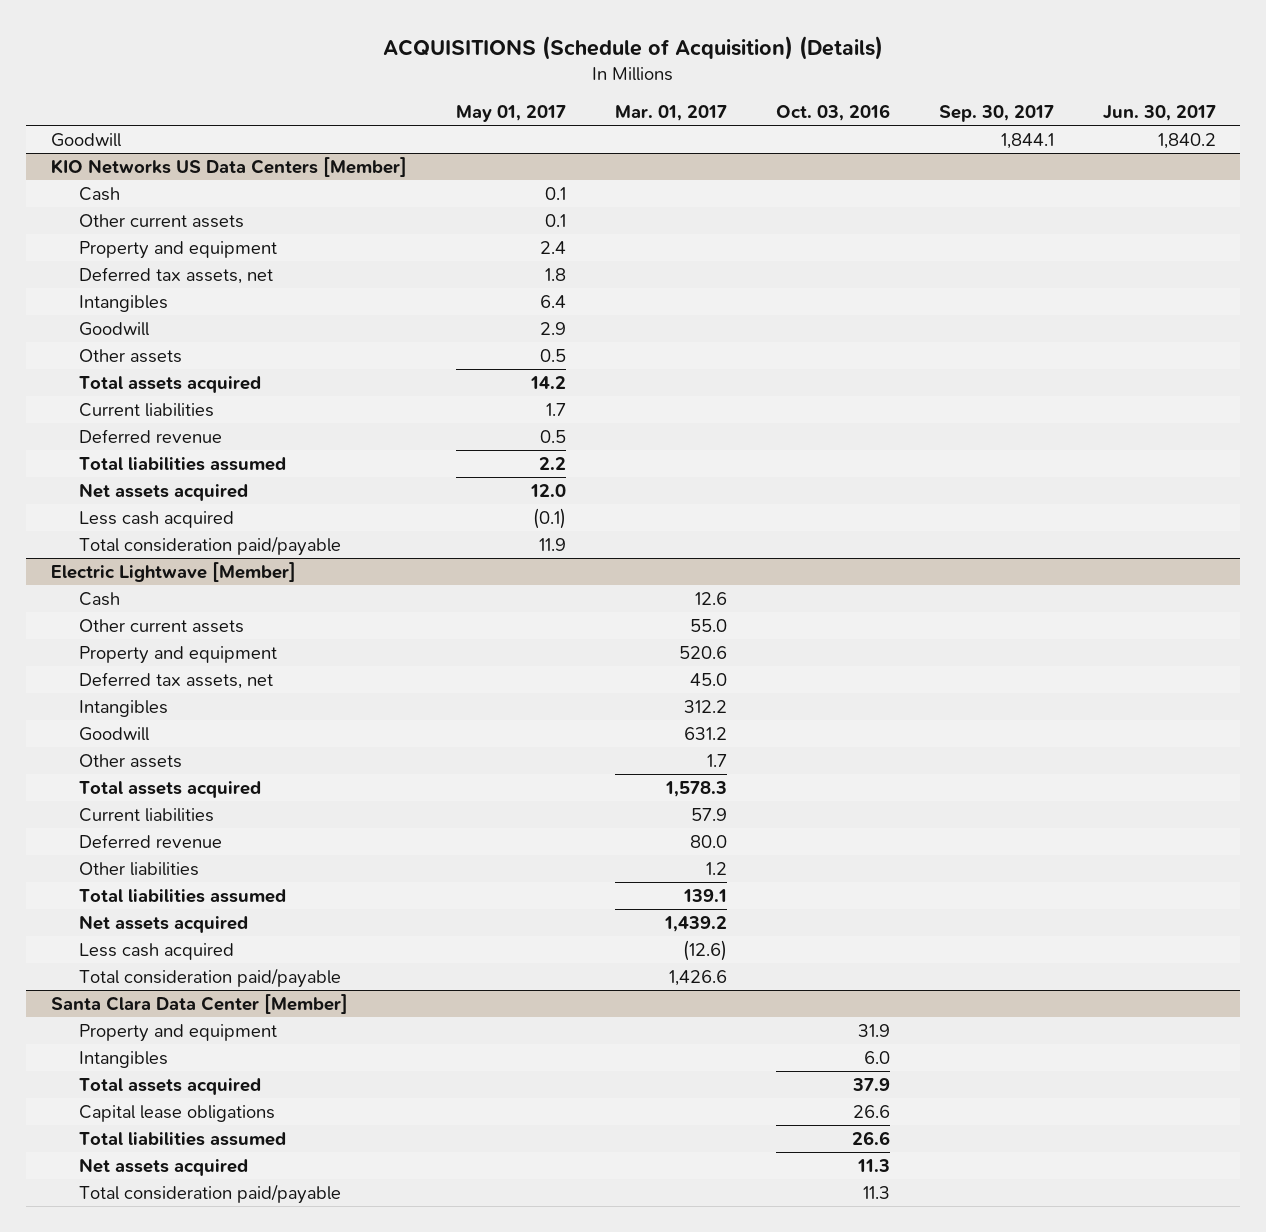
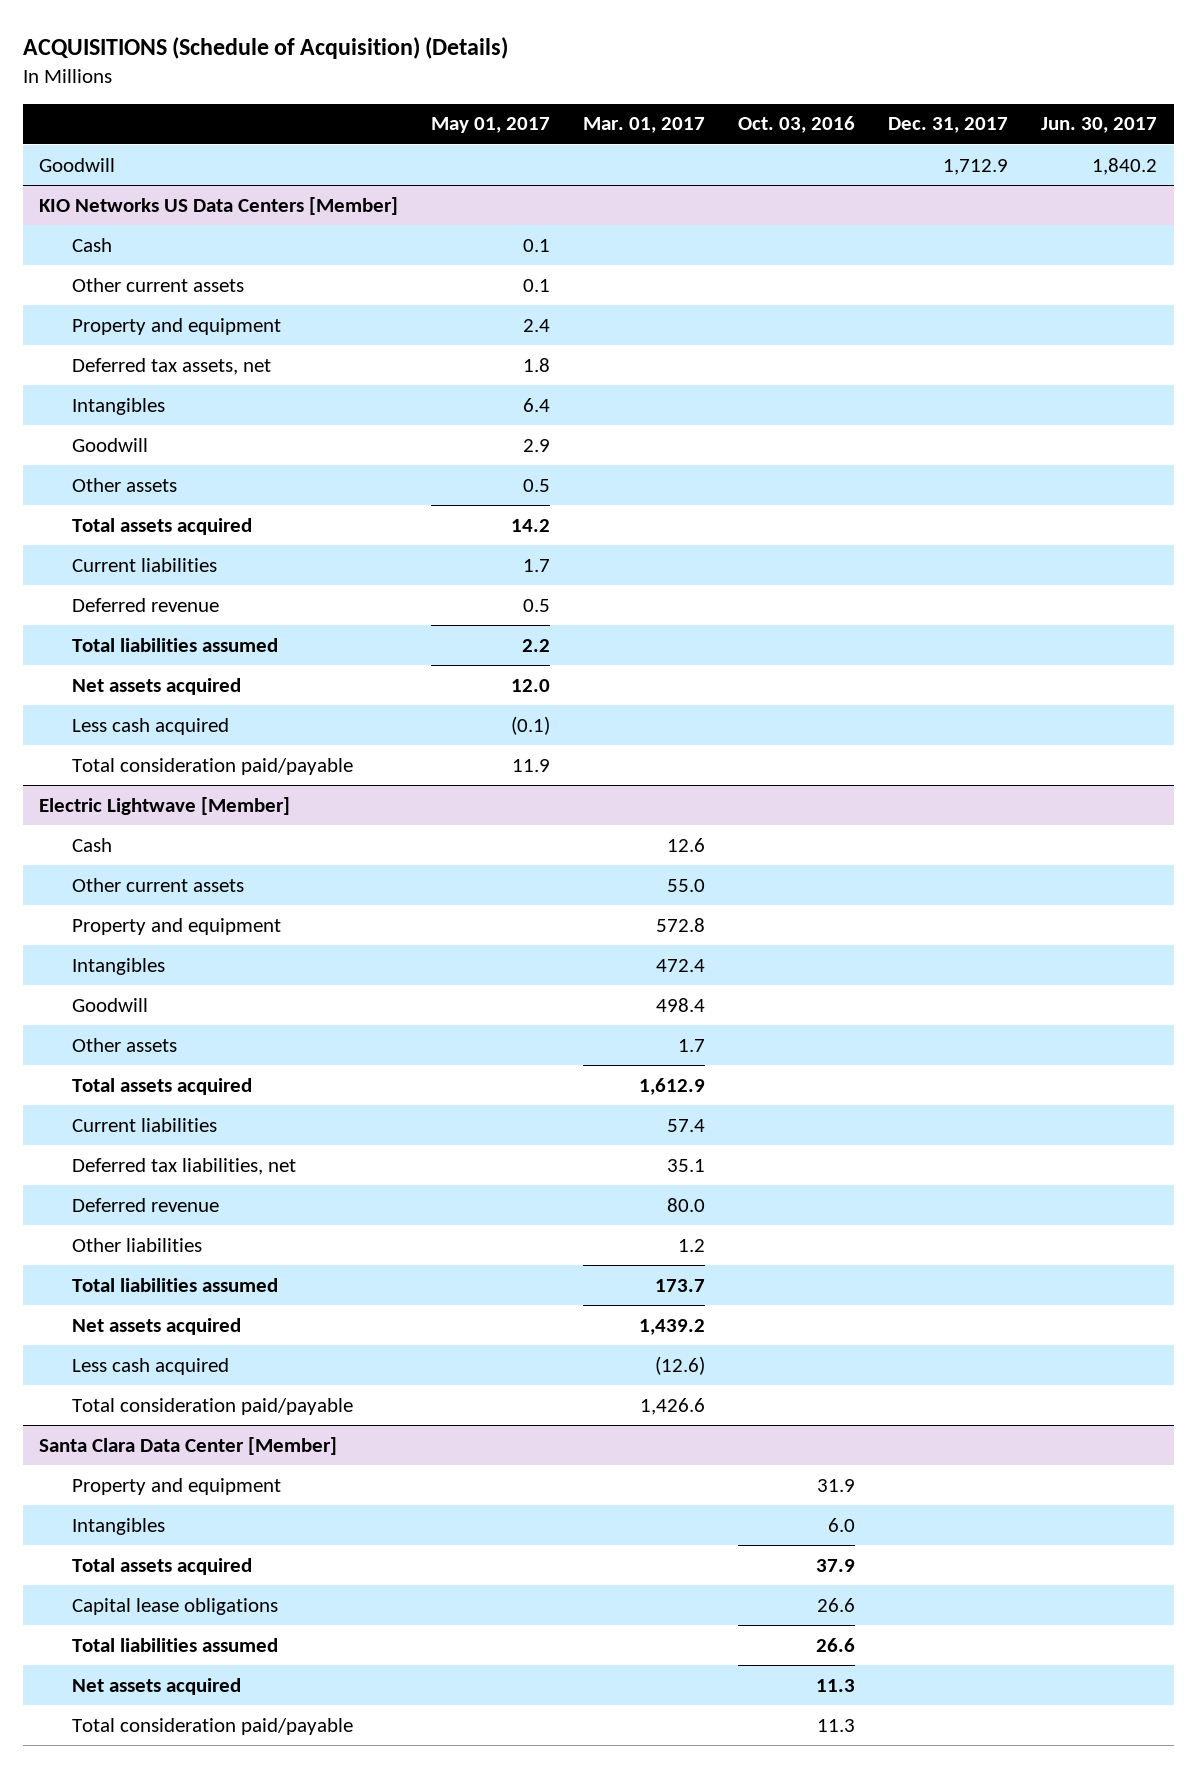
- | May 01, 2017 | Mar. 01, 2017 | Oct. 03, 2016 | Sep. 30, 2017 | Jun. 30, 2017
+ | May 01, 2017 | Mar. 01, 2017 | Oct. 03, 2016 | Dec. 31, 2017 | Jun. 30, 2017
@ Electric Lightwave [Member]
- Property and equipment | | 520.6 | | |
- Deferred tax assets, net | | 45.0 | | |
- Intangibles | | 312.2 | | |
- Goodwill | | 631.2 | | |
+ Property and equipment | | 572.8 | | |
+ Intangibles | | 472.4 | | |
+ Goodwill | | 498.4 | | |
- Total assets acquired | | 1,578.3 | | |
- Current liabilities | | 57.9 | | |
+ Total assets acquired | | 1,612.9 | | |
+ Current liabilities | | 57.4 | | |
+ Deferred tax liabilities, net | | 35.1 | | |
- Total liabilities assumed | | 139.1 | | |
+ Total liabilities assumed | | 173.7 | | |

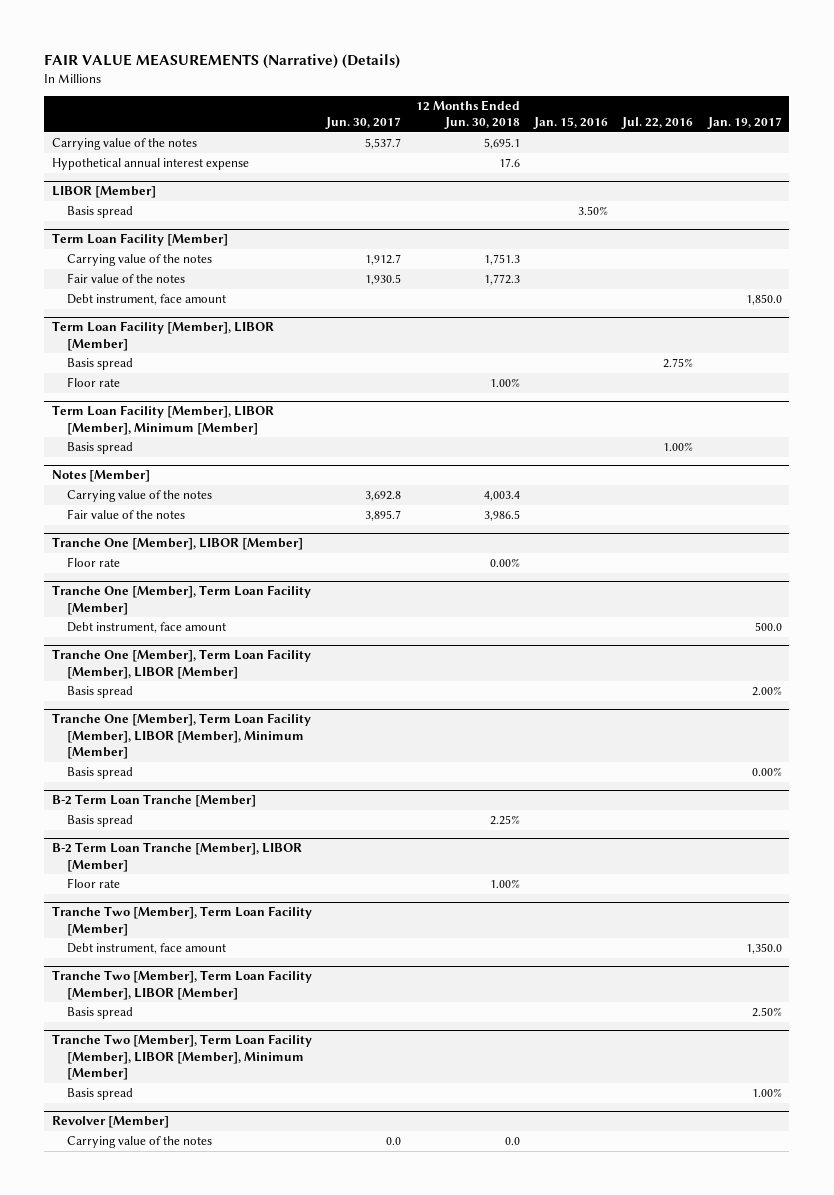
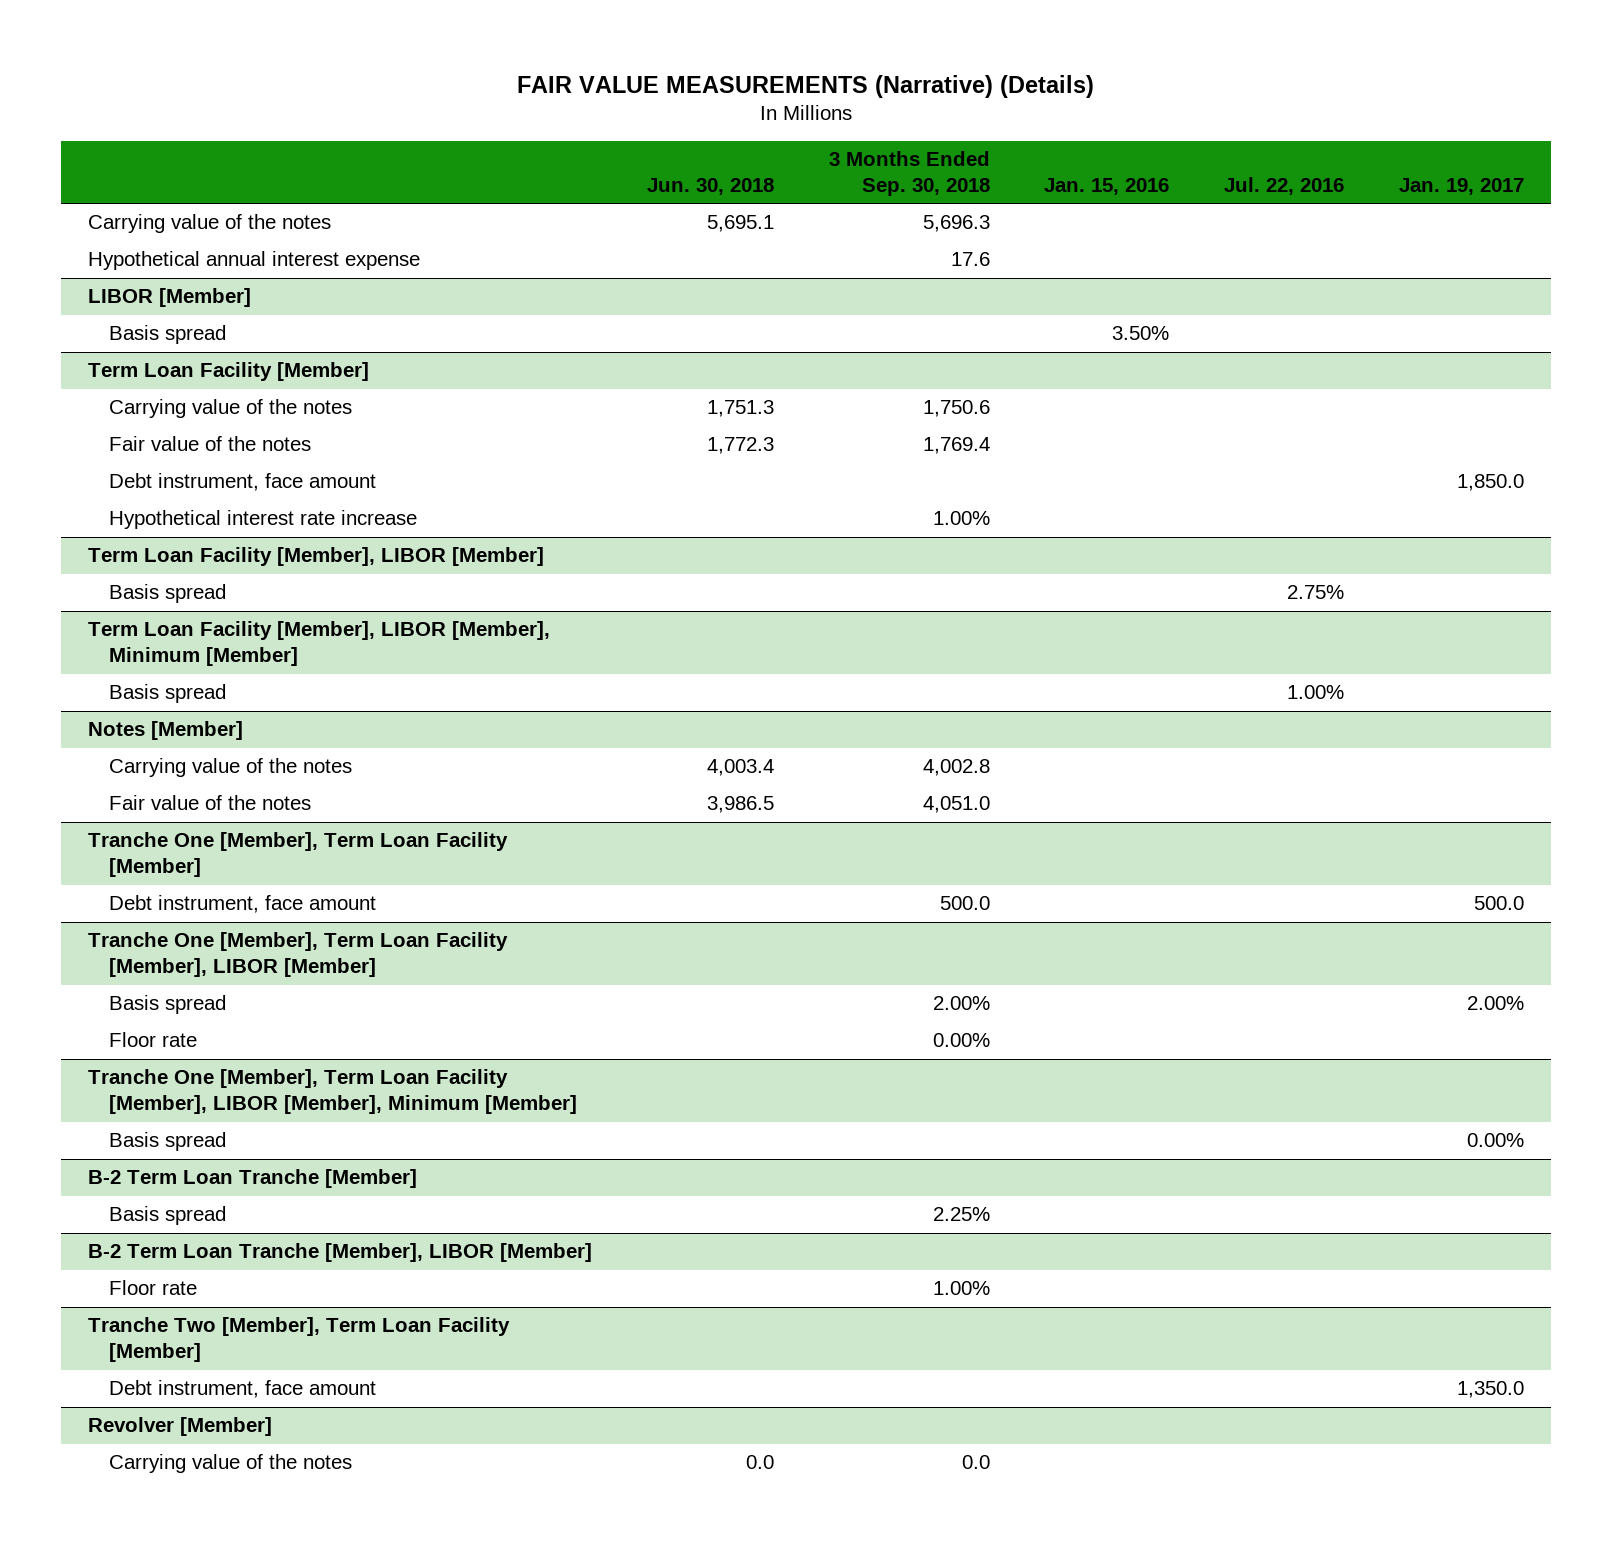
- | Jun. 30, 2017 | 12 Months Ended Jun. 30, 2018 | Jan. 15, 2016 | Jul. 22, 2016 | Jan. 19, 2017
+ | Jun. 30, 2018 | 3 Months Ended Sep. 30, 2018 | Jan. 15, 2016 | Jul. 22, 2016 | Jan. 19, 2017
@ Term Loan Facility [Member]
+ Hypothetical interest rate increase | | 1.00% | | |
@ Term Loan Facility [Member], LIBOR [Member]
- Floor rate | | 1.00% | | |
- Tranche One [Member], LIBOR [Member]
- Floor rate | | 0.00% | | |
@ Tranche One [Member], Term Loan Facility [Member], LIBOR [Member]
+ Floor rate | | 0.00% | | |
- Tranche Two [Member], Term Loan Facility [Member], LIBOR [Member]
- Basis spread | | | | | 2.50%
- Tranche Two [Member], Term Loan Facility [Member], LIBOR [Member], Minimum [Member]
- Basis spread | | | | | 1.00%

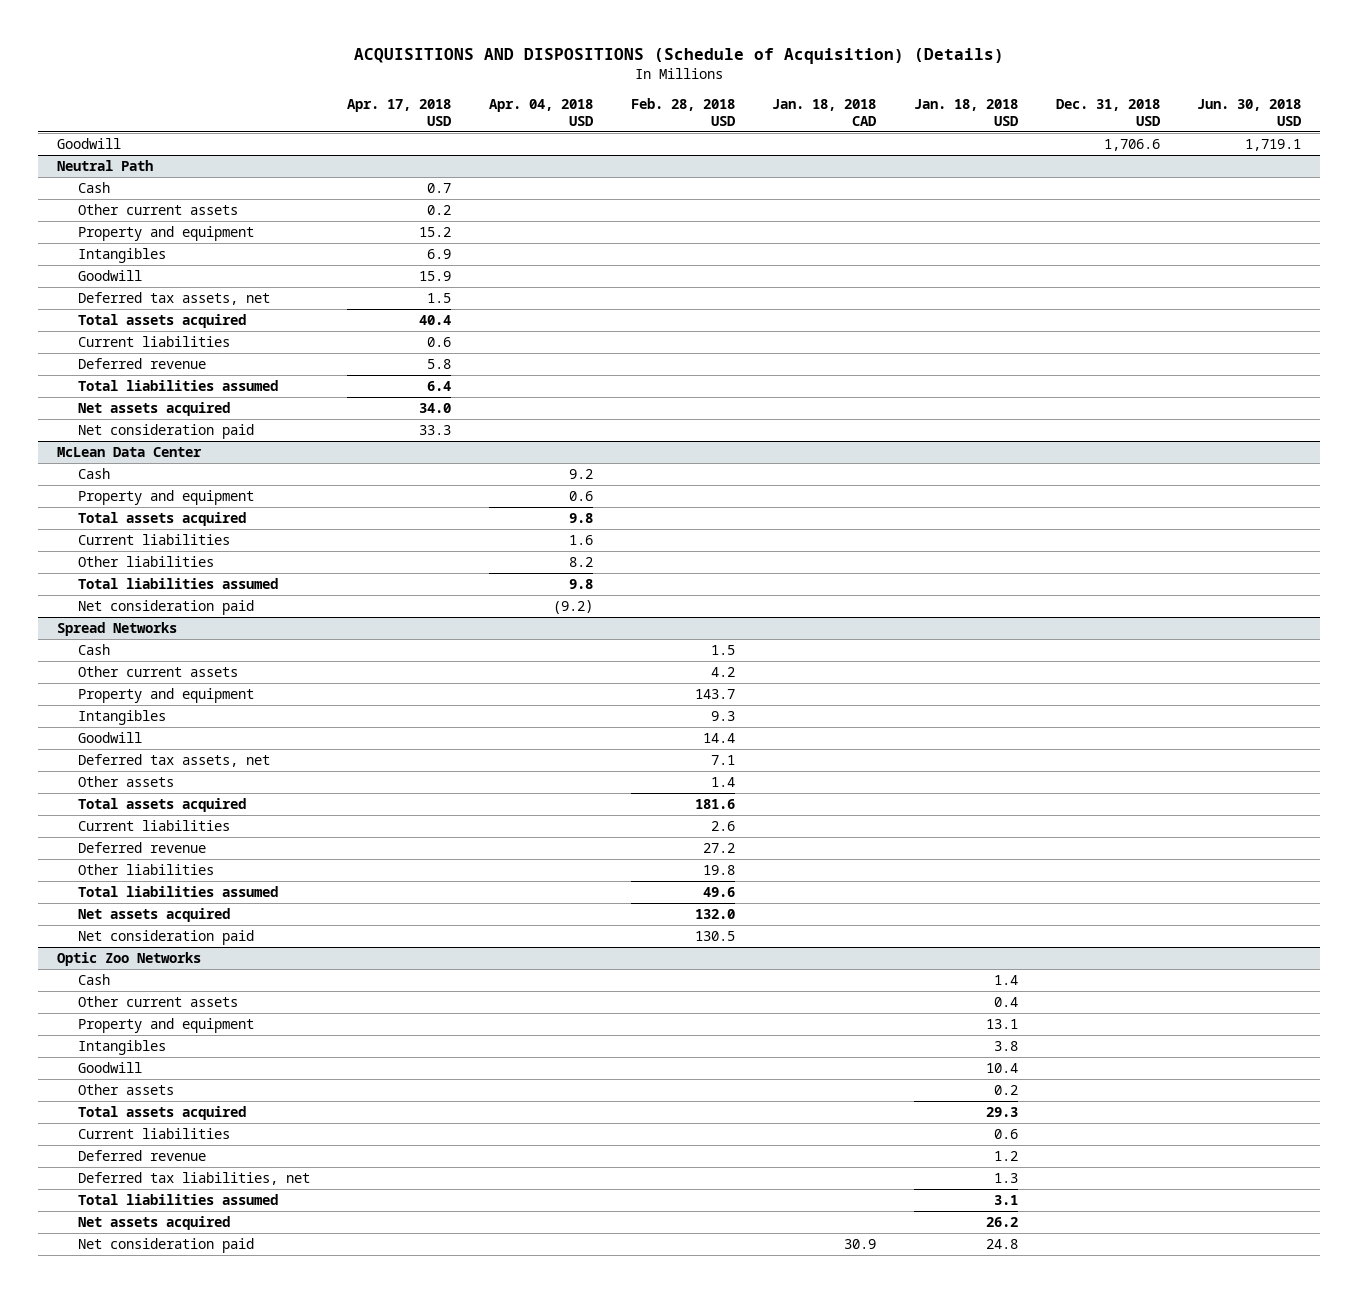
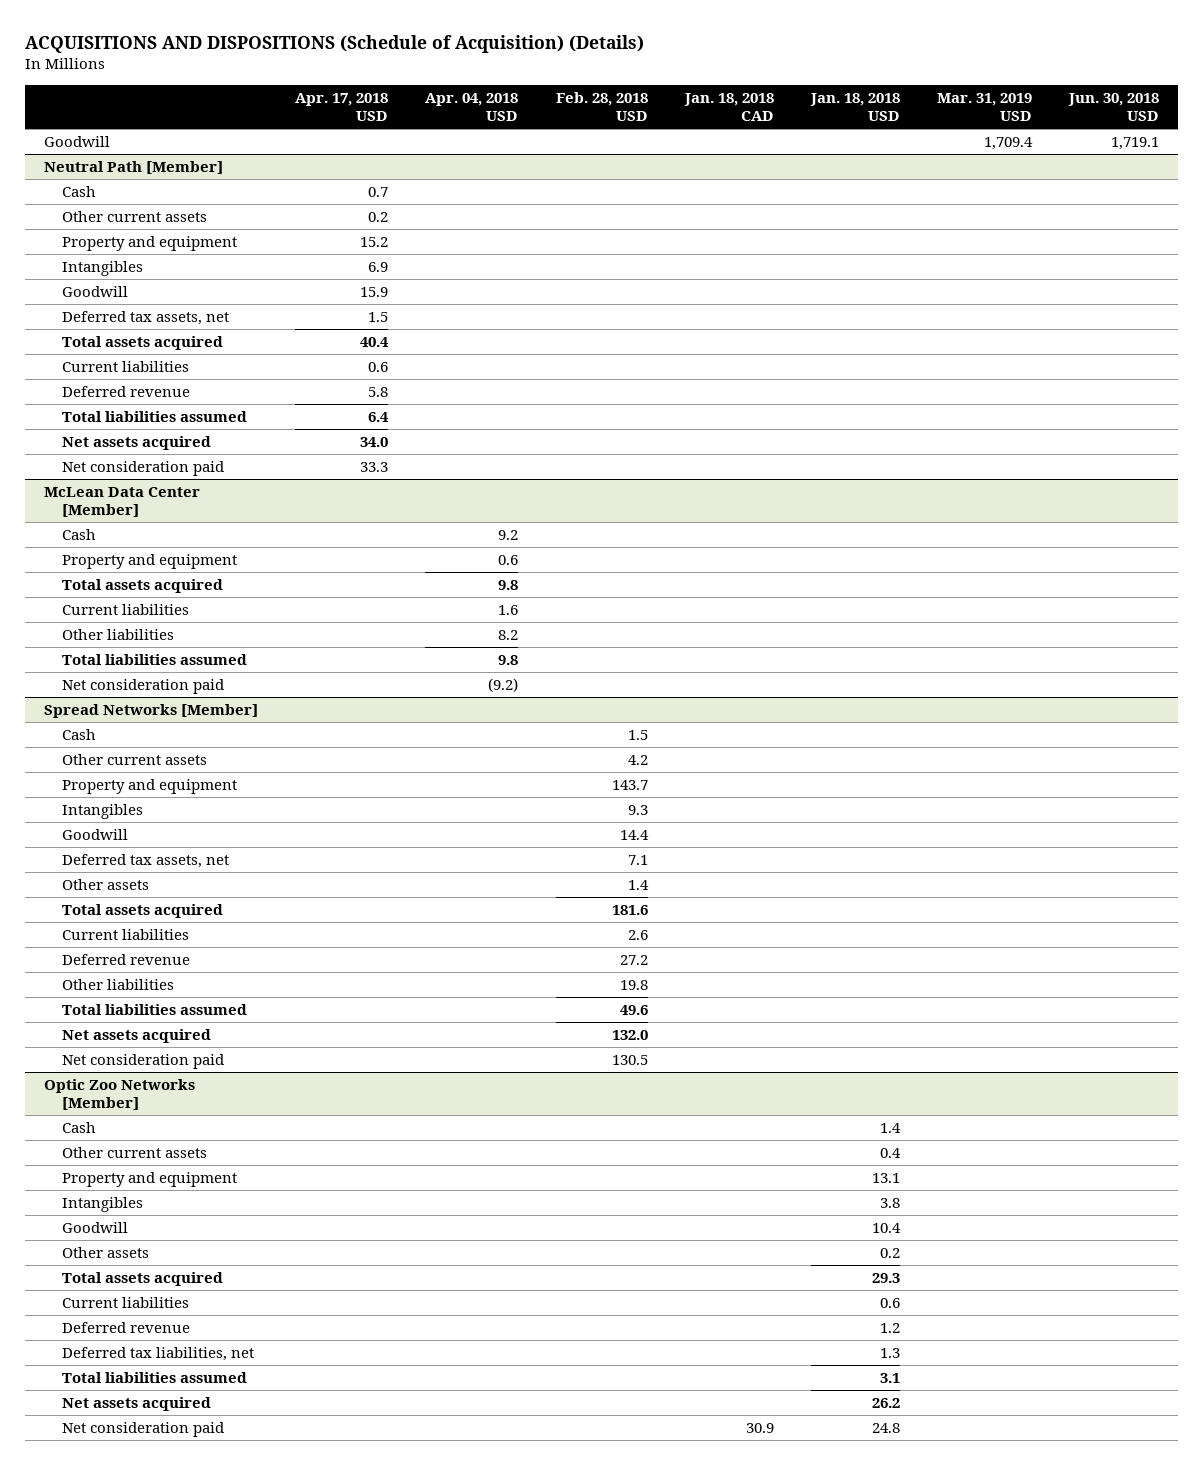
- | Apr. 17, 2018 USD | Apr. 04, 2018 USD | Feb. 28, 2018 USD | Jan. 18, 2018 CAD | Jan. 18, 2018 USD | Dec. 31, 2018 USD | Jun. 30, 2018 USD
+ | Apr. 17, 2018 USD | Apr. 04, 2018 USD | Feb. 28, 2018 USD | Jan. 18, 2018 CAD | Jan. 18, 2018 USD | Mar. 31, 2019 USD | Jun. 30, 2018 USD
- Neutral Path
+ Neutral Path [Member]
- McLean Data Center
+ McLean Data Center [Member]
- Spread Networks
+ Spread Networks [Member]
- Optic Zoo Networks
+ Optic Zoo Networks [Member]

